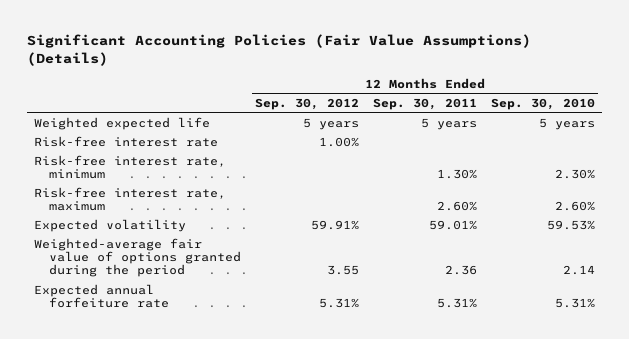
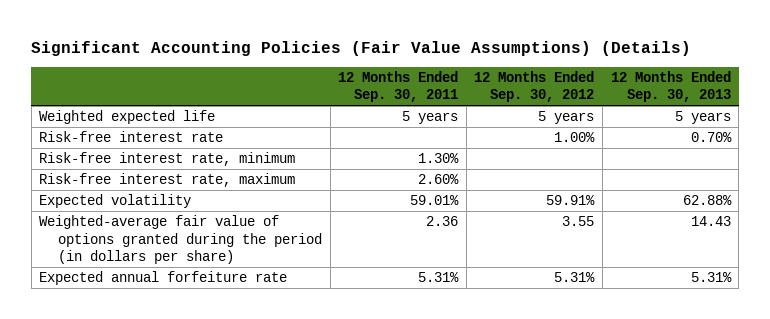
- | 12 Months Ended Sep. 30, 2012 | 12 Months Ended Sep. 30, 2011 | 12 Months Ended Sep. 30, 2010
+ | 12 Months Ended Sep. 30, 2011 | 12 Months Ended Sep. 30, 2012 | 12 Months Ended Sep. 30, 2013
- Weighted-average fair value of options granted during the period | 3.55 | 2.36 | 2.14
+ Weighted-average fair value of options granted during the period (in dollars per share) | 2.36 | 3.55 | 14.43

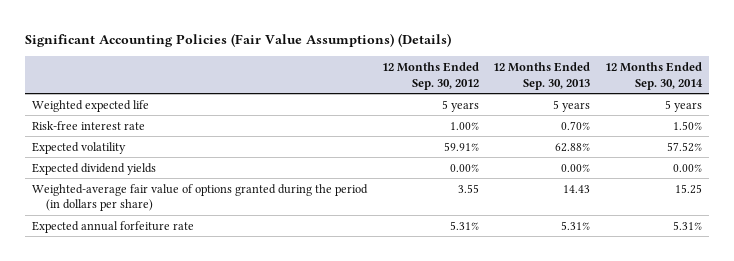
- | 12 Months Ended Sep. 30, 2011 | 12 Months Ended Sep. 30, 2012 | 12 Months Ended Sep. 30, 2013
+ | 12 Months Ended Sep. 30, 2012 | 12 Months Ended Sep. 30, 2013 | 12 Months Ended Sep. 30, 2014
- Risk-free interest rate, minimum | 1.30% | |
- Risk-free interest rate, maximum | 2.60% | |
+ Expected dividend yields | 0.00% | 0.00% | 0.00%

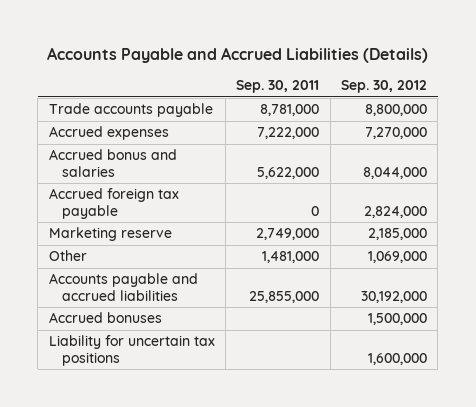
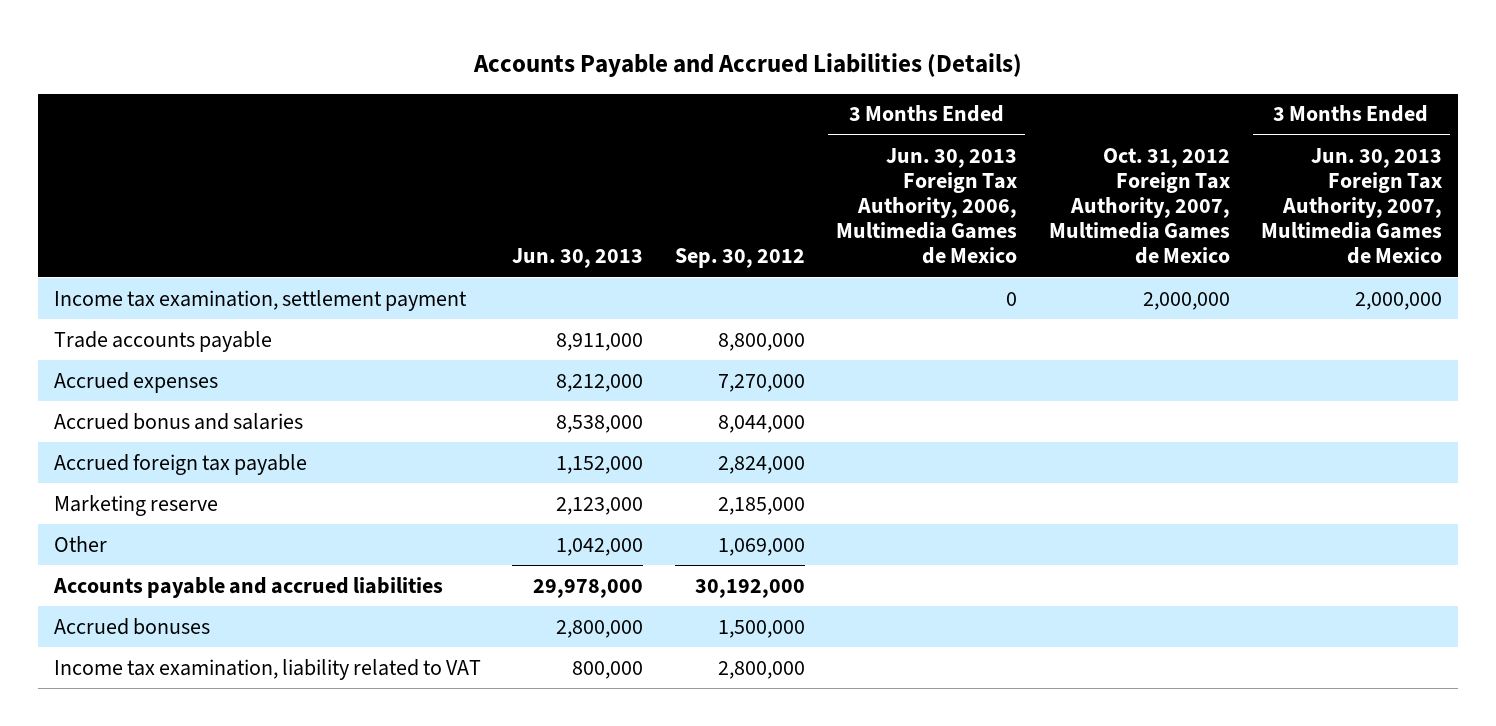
- | Sep. 30, 2011 | Sep. 30, 2012
+ | Jun. 30, 2013 | Sep. 30, 2012 | 3 Months Ended Jun. 30, 2013 Foreign Tax Authority, 2006, Multimedia Games de Mexico | Oct. 31, 2012 Foreign Tax Authority, 2007, Multimedia Games de Mexico | 3 Months Ended Jun. 30, 2013 Foreign Tax Authority, 2007, Multimedia Games de Mexico
+ Income tax examination, settlement payment | | | 0 | 2,000,000 | 2,000,000
- Liability for uncertain tax positions | | 1,600,000
+ Income tax examination, liability related to VAT | 800,000 | 2,800,000 | | |

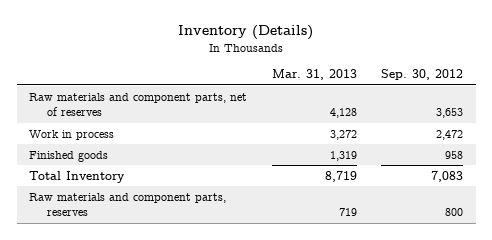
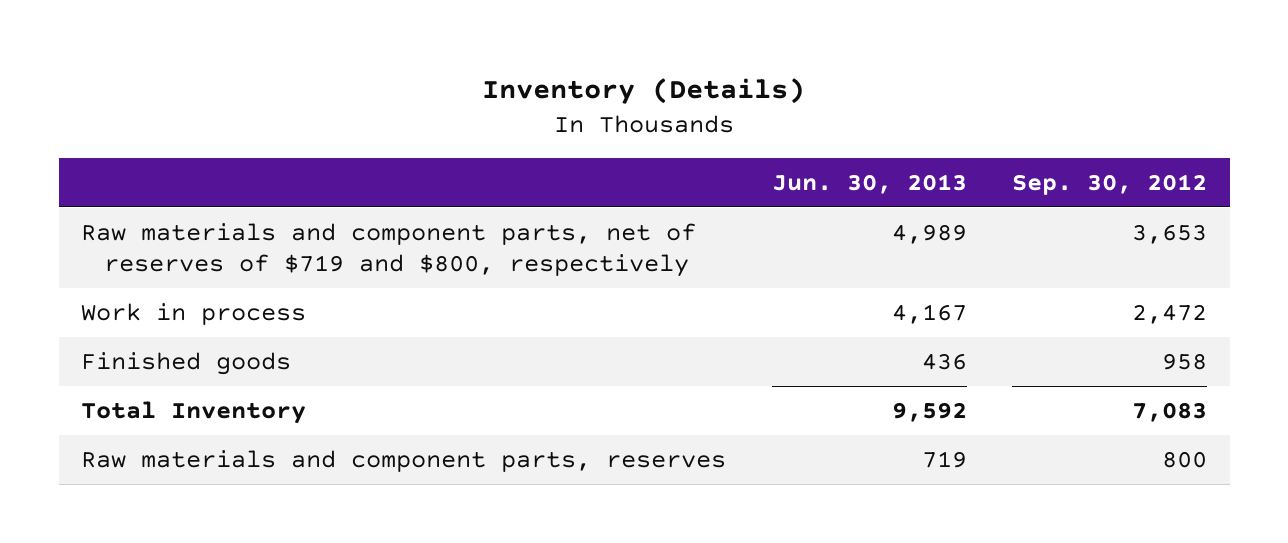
- | Mar. 31, 2013 | Sep. 30, 2012
+ | Jun. 30, 2013 | Sep. 30, 2012
- Raw materials and component parts, net of reserves | 4,128 | 3,653
+ Raw materials and component parts, net of reserves of $719 and $800, respectively | 4,989 | 3,653

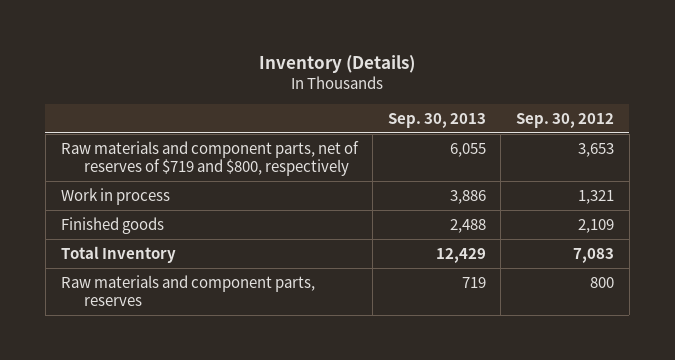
- | Jun. 30, 2013 | Sep. 30, 2012
+ | Sep. 30, 2013 | Sep. 30, 2012
- Work in process | 4,167 | 2,472
- Finished goods | 436 | 958
+ Work in process | 3,886 | 1,321
+ Finished goods | 2,488 | 2,109

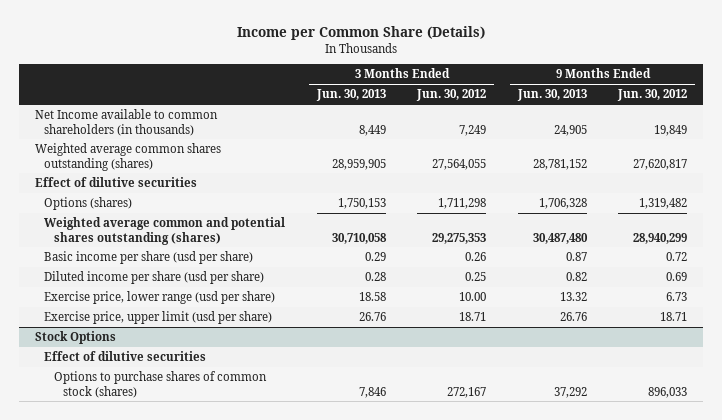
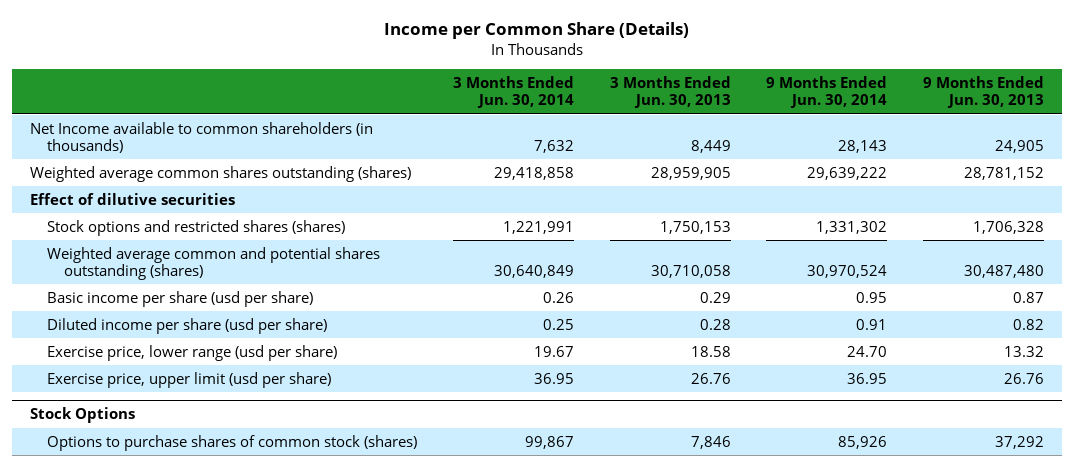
- | 3 Months Ended Jun. 30, 2013 | 3 Months Ended Jun. 30, 2012 | 9 Months Ended Jun. 30, 2013 | 9 Months Ended Jun. 30, 2012
+ | 3 Months Ended Jun. 30, 2014 | 3 Months Ended Jun. 30, 2013 | 9 Months Ended Jun. 30, 2014 | 9 Months Ended Jun. 30, 2013
- Options (shares) | 1,750,153 | 1,711,298 | 1,706,328 | 1,319,482
+ Stock options and restricted shares (shares) | 1,221,991 | 1,750,153 | 1,331,302 | 1,706,328
@ Stock Options
- Effect of dilutive securities

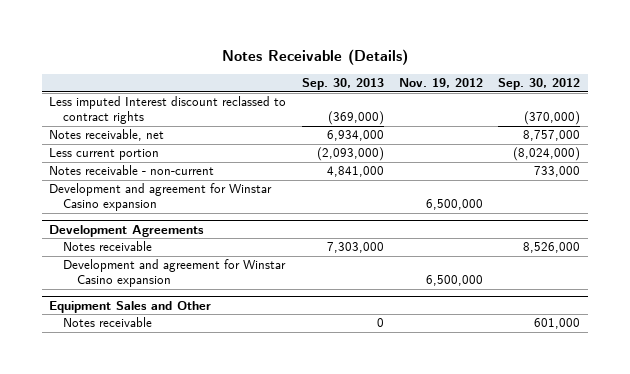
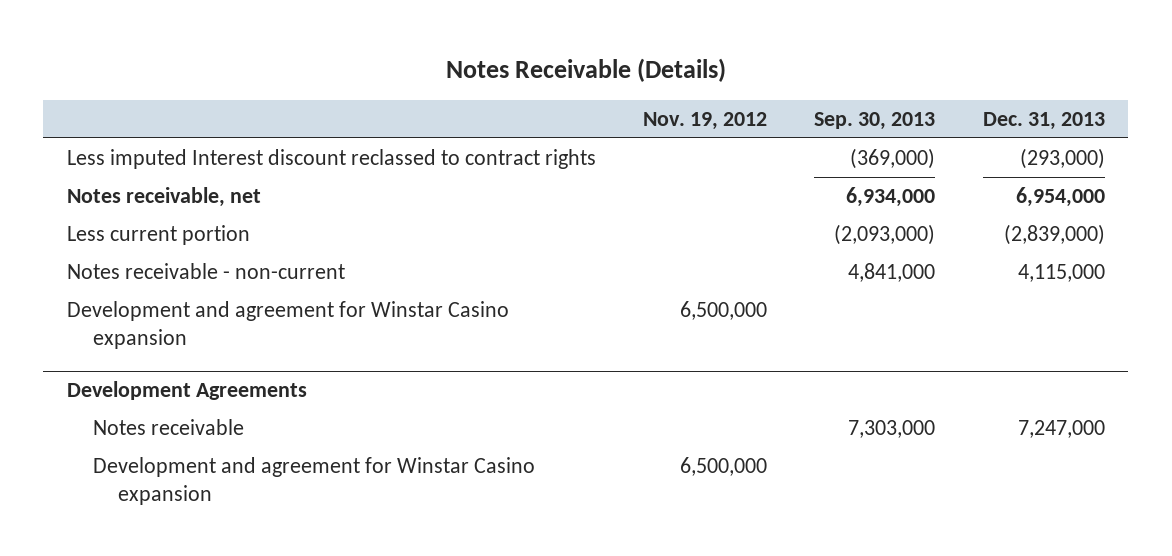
- | Sep. 30, 2013 | Nov. 19, 2012 | Sep. 30, 2012
+ | Nov. 19, 2012 | Sep. 30, 2013 | Dec. 31, 2013
- Equipment Sales and Other
- Notes receivable | 0 | | 601,000

